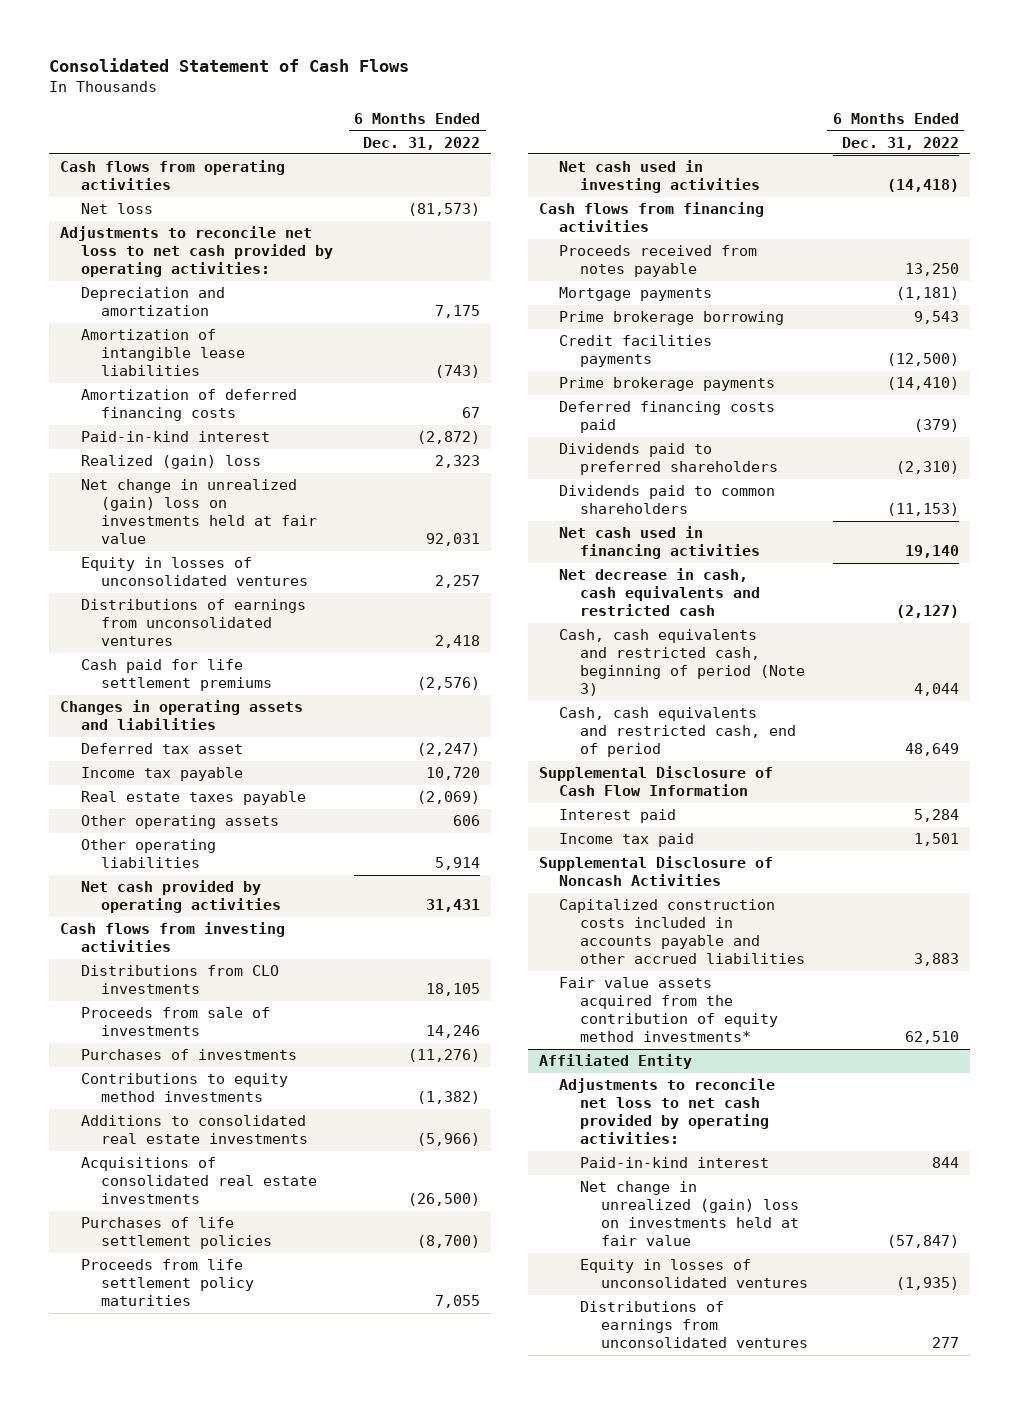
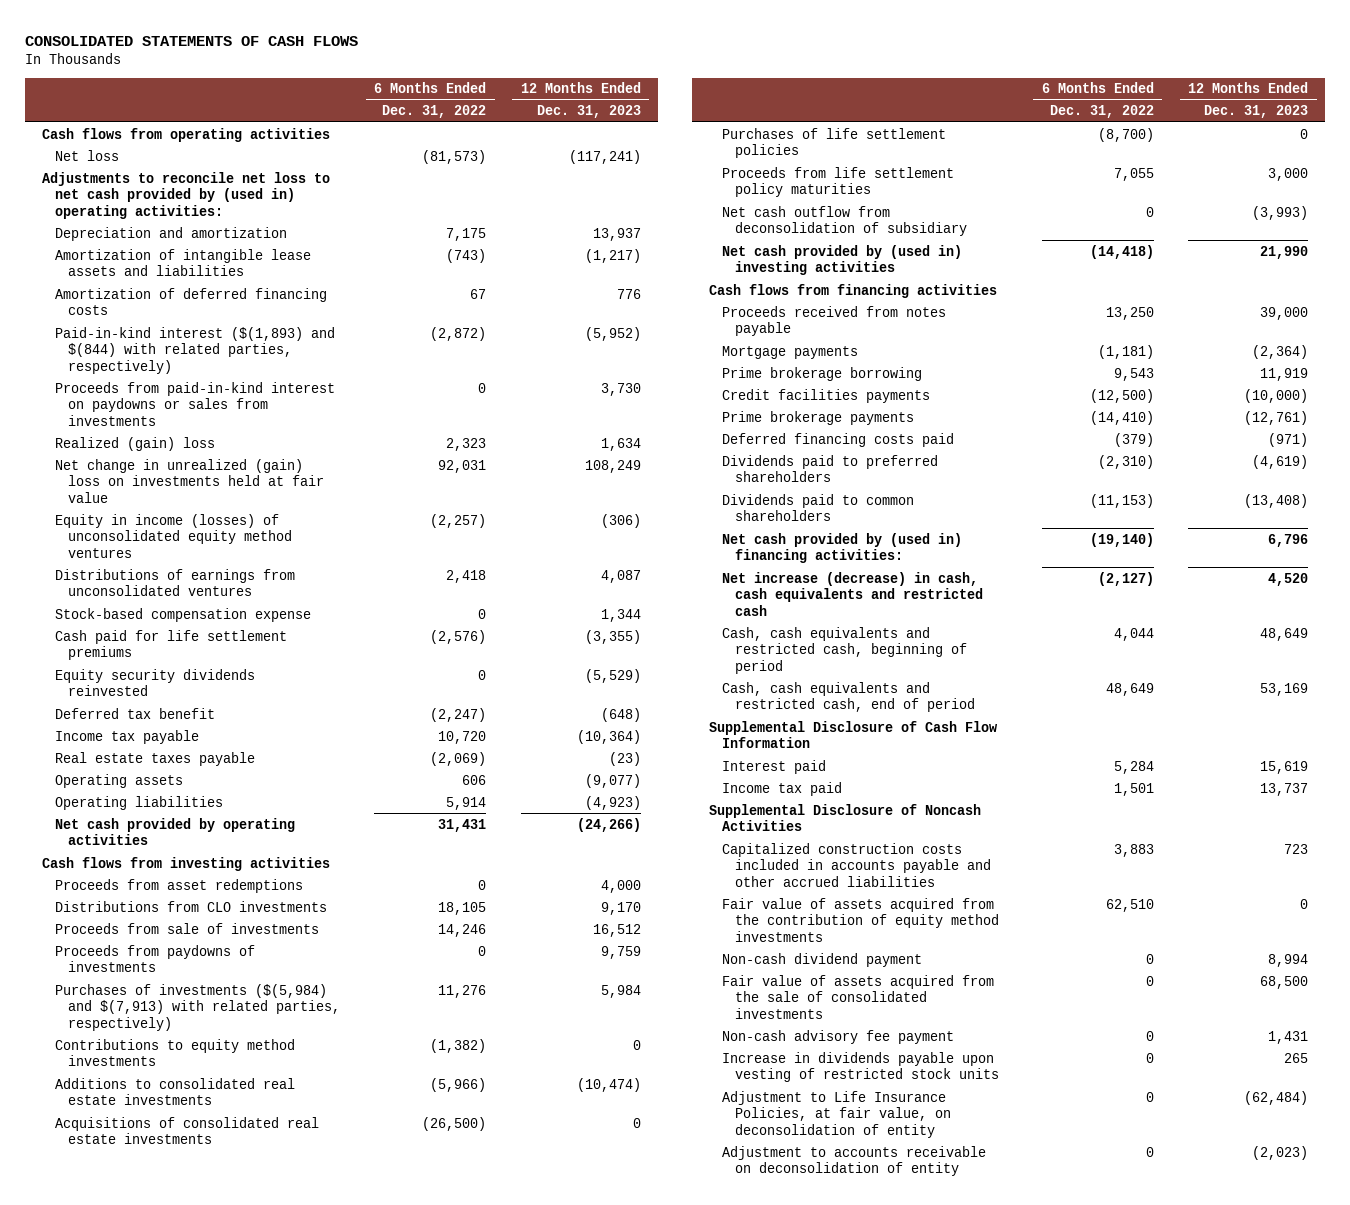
- Consolidated Statement of Cash Flows
+ CONSOLIDATED STATEMENTS OF CASH FLOWS
- | 6 Months Ended Dec. 31, 2022
+ | 6 Months Ended Dec. 31, 2022 | 12 Months Ended Dec. 31, 2023
- Adjustments to reconcile net loss to net cash provided by operating activities:
+ Adjustments to reconcile net loss to net cash provided by (used in) operating activities:
- Amortization of intangible lease liabilities | (743)
+ Amortization of intangible lease assets and liabilities | (743) | (1,217)
- Paid-in-kind interest | (2,872)
+ Paid-in-kind interest ($(1,893) and $(844) with related parties, respectively) | (2,872) | (5,952)
+ Proceeds from paid-in-kind interest on paydowns or sales from investments | 0 | 3,730
- Equity in losses of unconsolidated ventures | 2,257
+ Equity in income (losses) of unconsolidated equity method ventures | (2,257) | (306)
+ Stock-based compensation expense | 0 | 1,344
- Changes in operating assets and liabilities
- Deferred tax asset | (2,247)
+ Equity security dividends reinvested | 0 | (5,529)
+ Deferred tax benefit | (2,247) | (648)
- Other operating assets | 606
- Other operating liabilities | 5,914
+ Operating assets | 606 | (9,077)
+ Operating liabilities | 5,914 | (4,923)
+ Proceeds from asset redemptions | 0 | 4,000
- Purchases of investments | (11,276)
+ Proceeds from paydowns of investments | 0 | 9,759
+ Purchases of investments ($(5,984) and $(7,913) with related parties, respectively) | 11,276 | 5,984
- Net cash used in investing activities | (14,418)
+ Net cash outflow from deconsolidation of subsidiary | 0 | (3,993)
+ Net cash provided by (used in) investing activities | (14,418) | 21,990
- Net cash used in financing activities | 19,140
- Net decrease in cash, cash equivalents and restricted cash | (2,127)
- Cash, cash equivalents and restricted cash, beginning of period (Note 3) | 4,044
+ Net cash provided by (used in) financing activities: | (19,140) | 6,796
+ Net increase (decrease) in cash, cash equivalents and restricted cash | (2,127) | 4,520
+ Cash, cash equivalents and restricted cash, beginning of period | 4,044 | 48,649
- Fair value assets acquired from the contribution of equity method investments* | 62,510
- Affiliated Entity
- Adjustments to reconcile net loss to net cash provided by operating activities:
- Paid-in-kind interest | 844
- Net change in unrealized (gain) loss on investments held at fair value | (57,847)
- Equity in losses of unconsolidated ventures | (1,935)
- Distributions of earnings from unconsolidated ventures | 277
+ Fair value of assets acquired from the contribution of equity method investments | 62,510 | 0
+ Non-cash dividend payment | 0 | 8,994
+ Fair value of assets acquired from the sale of consolidated investments | 0 | 68,500
+ Non-cash advisory fee payment | 0 | 1,431
+ Increase in dividends payable upon vesting of restricted stock units | 0 | 265
+ Adjustment to Life Insurance Policies, at fair value, on deconsolidation of entity | 0 | (62,484)
+ Adjustment to accounts receivable on deconsolidation of entity | 0 | (2,023)

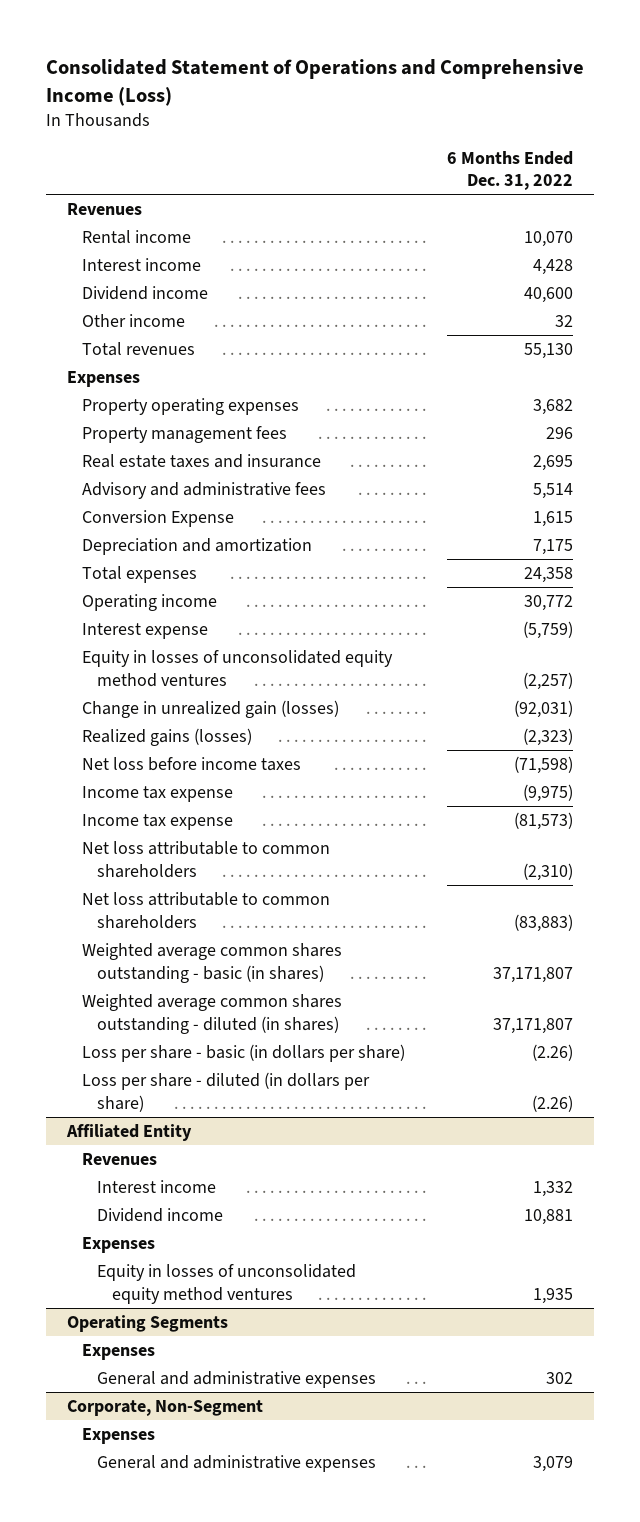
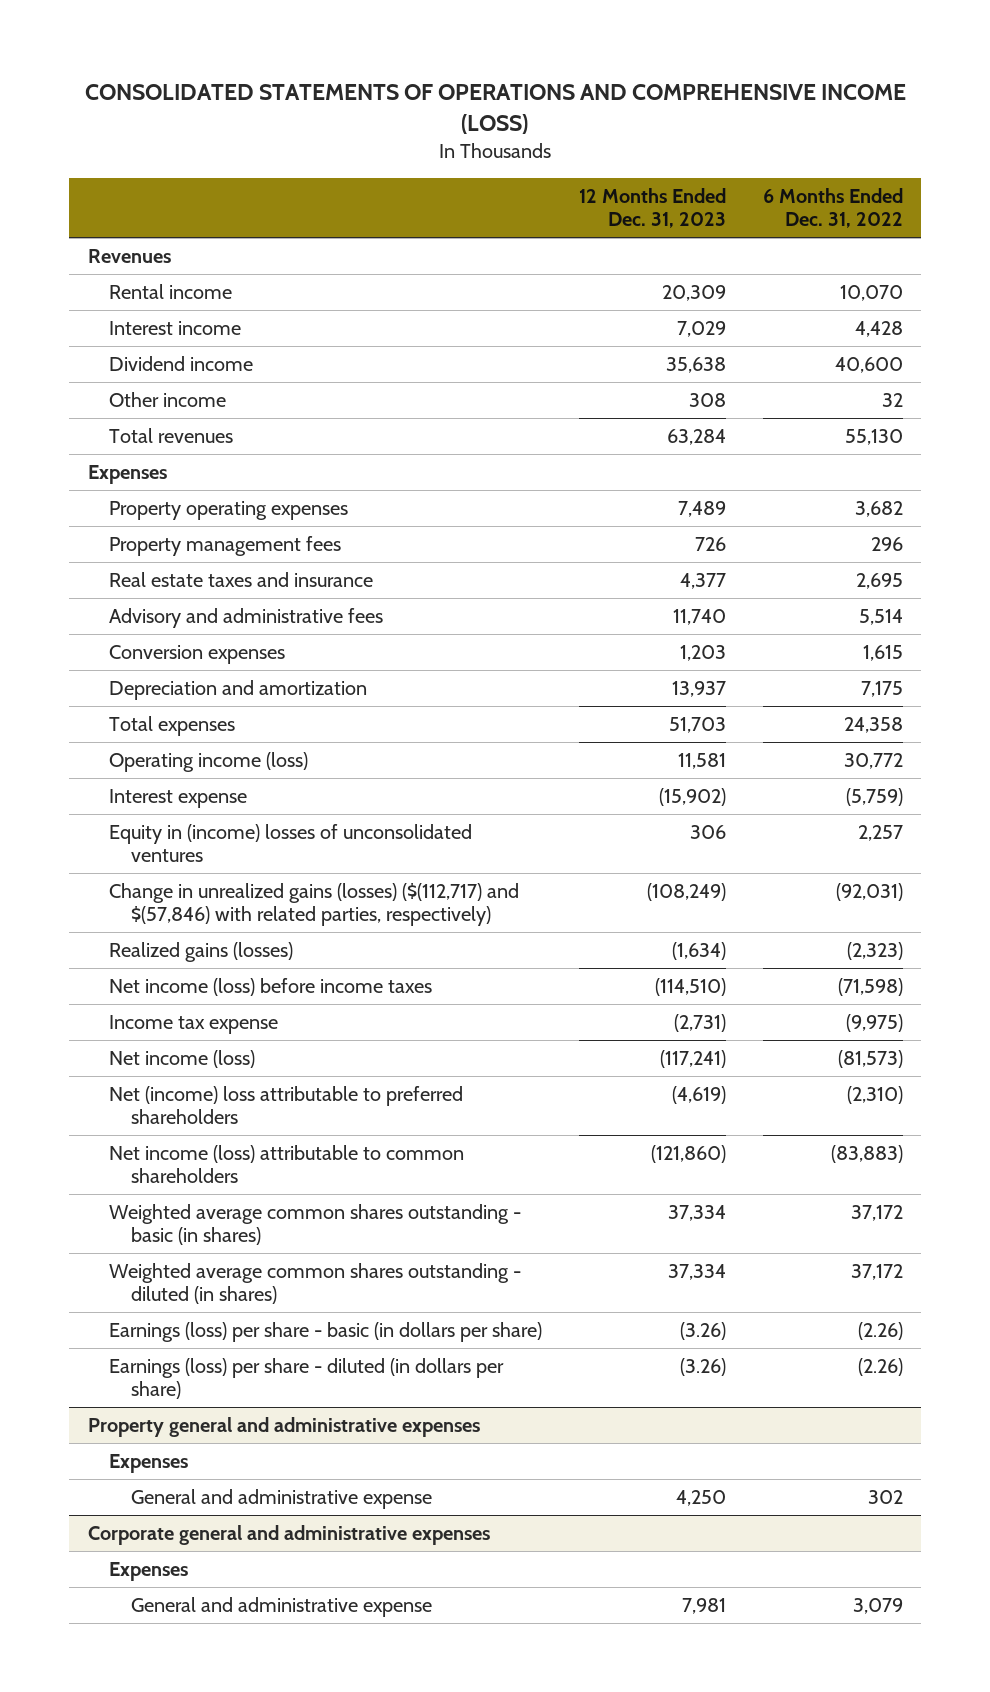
- Consolidated Statement of Operations and Comprehensive Income (Loss)
+ CONSOLIDATED STATEMENTS OF OPERATIONS AND COMPREHENSIVE INCOME (LOSS)
- | 6 Months Ended Dec. 31, 2022
+ | 12 Months Ended Dec. 31, 2023 | 6 Months Ended Dec. 31, 2022
- Conversion Expense | 1,615
+ Conversion expenses | 1,203 | 1,615
- Operating income | 30,772
+ Operating income (loss) | 11,581 | 30,772
- Equity in losses of unconsolidated equity method ventures | (2,257)
- Change in unrealized gain (losses) | (92,031)
+ Equity in (income) losses of unconsolidated ventures | 306 | 2,257
+ Change in unrealized gains (losses) ($(112,717) and $(57,846) with related parties, respectively) | (108,249) | (92,031)
- Net loss before income taxes | (71,598)
+ Net income (loss) before income taxes | (114,510) | (71,598)
- Income tax expense | (81,573)
- Net loss attributable to common shareholders | (2,310)
- Net loss attributable to common shareholders | (83,883)
- Weighted average common shares outstanding - basic (in shares) | 37,171,807
- Weighted average common shares outstanding - diluted (in shares) | 37,171,807
- Loss per share - basic (in dollars per share) | (2.26)
- Loss per share - diluted (in dollars per share) | (2.26)
- Affiliated Entity
- Revenues
- Interest income | 1,332
- Dividend income | 10,881
- Expenses
- Equity in losses of unconsolidated equity method ventures | 1,935
- Operating Segments
+ Net income (loss) | (117,241) | (81,573)
+ Net (income) loss attributable to preferred shareholders | (4,619) | (2,310)
+ Net income (loss) attributable to common shareholders | (121,860) | (83,883)
+ Weighted average common shares outstanding - basic (in shares) | 37,334 | 37,172
+ Weighted average common shares outstanding - diluted (in shares) | 37,334 | 37,172
+ Earnings (loss) per share - basic (in dollars per share) | (3.26) | (2.26)
+ Earnings (loss) per share - diluted (in dollars per share) | (3.26) | (2.26)
+ Property general and administrative expenses
- General and administrative expenses | 302
- Corporate, Non-Segment
+ General and administrative expense | 4,250 | 302
+ Corporate general and administrative expenses
- General and administrative expenses | 3,079
+ General and administrative expense | 7,981 | 3,079

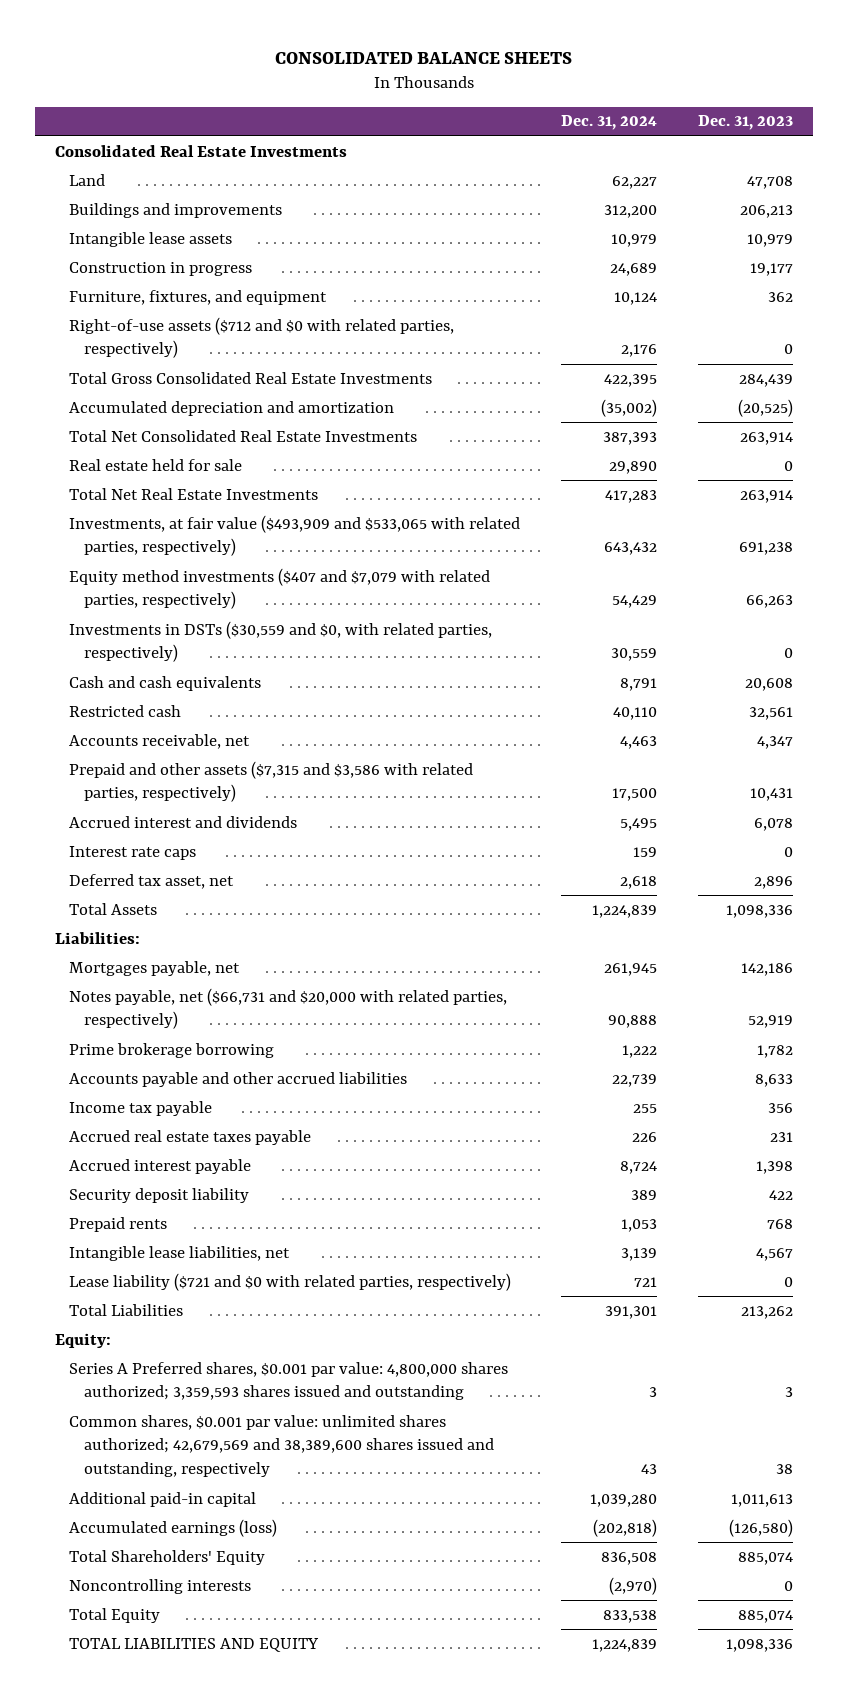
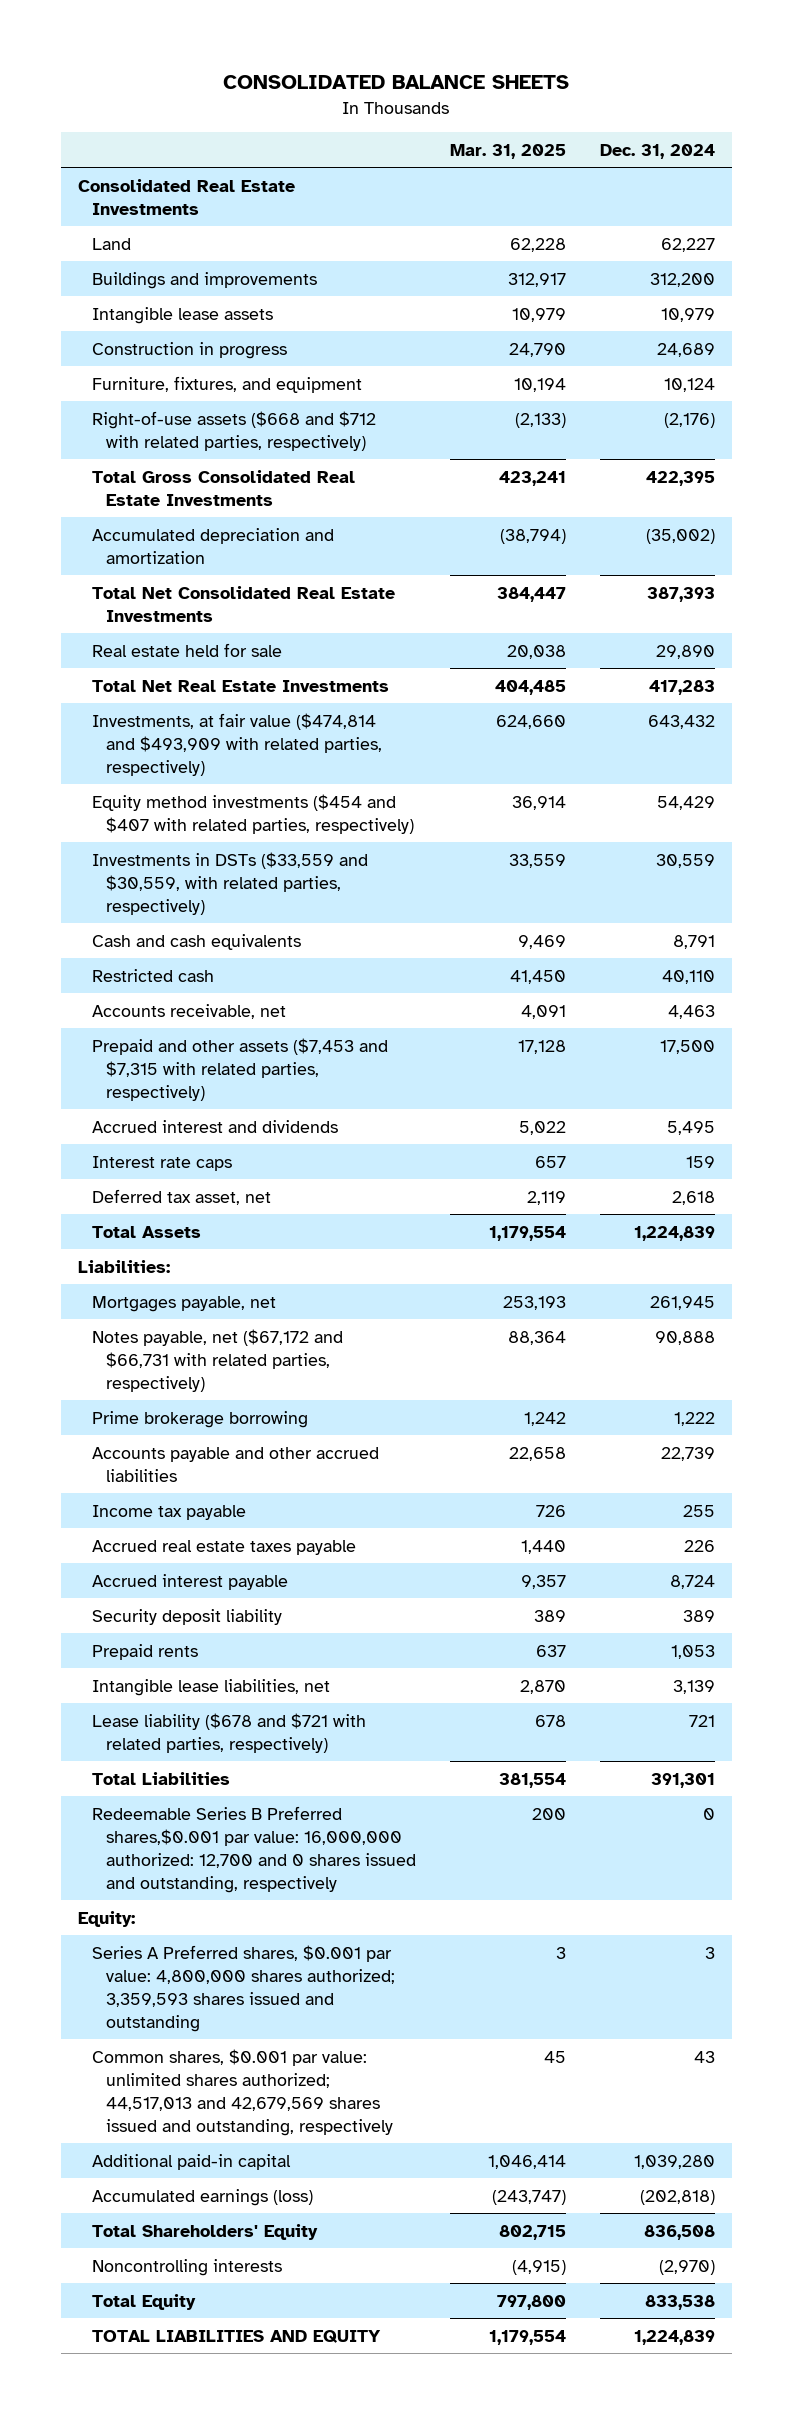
- | Dec. 31, 2024 | Dec. 31, 2023
+ | Mar. 31, 2025 | Dec. 31, 2024
- Right-of-use assets ($712 and $0 with related parties, respectively) | 2,176 | 0
+ Right-of-use assets ($668 and $712 with related parties, respectively) | (2,133) | (2,176)
- Investments, at fair value ($493,909 and $533,065 with related parties, respectively) | 643,432 | 691,238
- Equity method investments ($407 and $7,079 with related parties, respectively) | 54,429 | 66,263
- Investments in DSTs ($30,559 and $0, with related parties, respectively) | 30,559 | 0
+ Investments, at fair value ($474,814 and $493,909 with related parties, respectively) | 624,660 | 643,432
+ Equity method investments ($454 and $407 with related parties, respectively) | 36,914 | 54,429
+ Investments in DSTs ($33,559 and $30,559, with related parties, respectively) | 33,559 | 30,559
- Prepaid and other assets ($7,315 and $3,586 with related parties, respectively) | 17,500 | 10,431
+ Prepaid and other assets ($7,453 and $7,315 with related parties, respectively) | 17,128 | 17,500
- Notes payable, net ($66,731 and $20,000 with related parties, respectively) | 90,888 | 52,919
+ Notes payable, net ($67,172 and $66,731 with related parties, respectively) | 88,364 | 90,888
- Lease liability ($721 and $0 with related parties, respectively) | 721 | 0
+ Lease liability ($678 and $721 with related parties, respectively) | 678 | 721
+ Redeemable Series B Preferred shares,$0.001 par value: 16,000,000 authorized: 12,700 and 0 shares issued and outstanding, respectively | 200 | 0
- Common shares, $0.001 par value: unlimited shares authorized; 42,679,569 and 38,389,600 shares issued and outstanding, respectively | 43 | 38
+ Common shares, $0.001 par value: unlimited shares authorized; 44,517,013 and 42,679,569 shares issued and outstanding, respectively | 45 | 43

